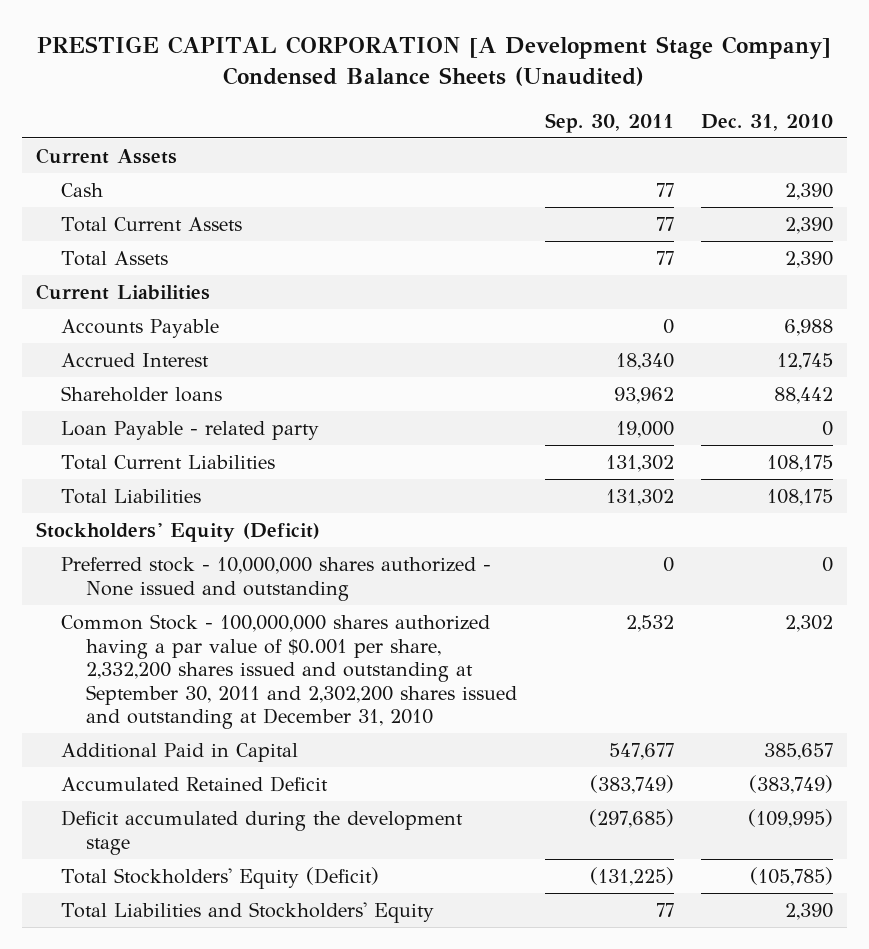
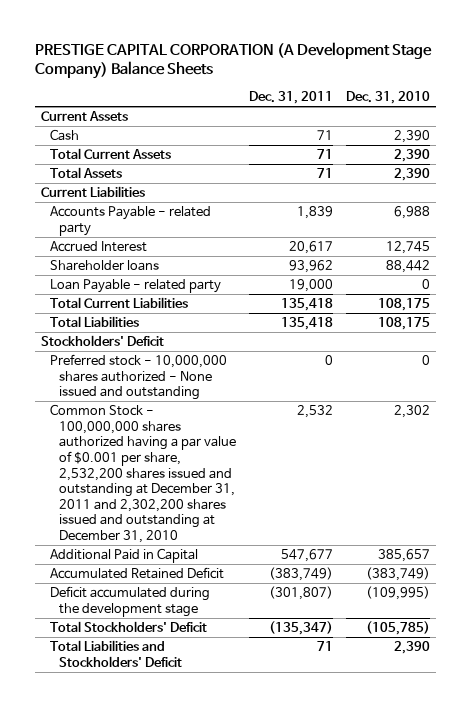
- PRESTIGE CAPITAL CORPORATION [A Development Stage Company] Condensed Balance Sheets (Unaudited)
+ PRESTIGE CAPITAL CORPORATION (A Development Stage Company) Balance Sheets
- | Sep. 30, 2011 | Dec. 31, 2010
+ | Dec. 31, 2011 | Dec. 31, 2010
- Accounts Payable | 0 | 6,988
+ Accounts Payable - related party | 1,839 | 6,988
- Stockholders' Equity (Deficit)
+ Stockholders' Deficit
- Common Stock - 100,000,000 shares authorized having a par value of $0.001 per share, 2,332,200 shares issued and outstanding at September 30, 2011 and 2,302,200 shares issued and outstanding at December 31, 2010 | 2,532 | 2,302
+ Common Stock - 100,000,000 shares authorized having a par value of $0.001 per share, 2,532,200 shares issued and outstanding at December 31, 2011 and 2,302,200 shares issued and outstanding at December 31, 2010 | 2,532 | 2,302
- Total Stockholders' Equity (Deficit) | (131,225) | (105,785)
- Total Liabilities and Stockholders' Equity | 77 | 2,390
+ Total Stockholders' Deficit | (135,347) | (105,785)
+ Total Liabilities and Stockholders' Deficit | 71 | 2,390

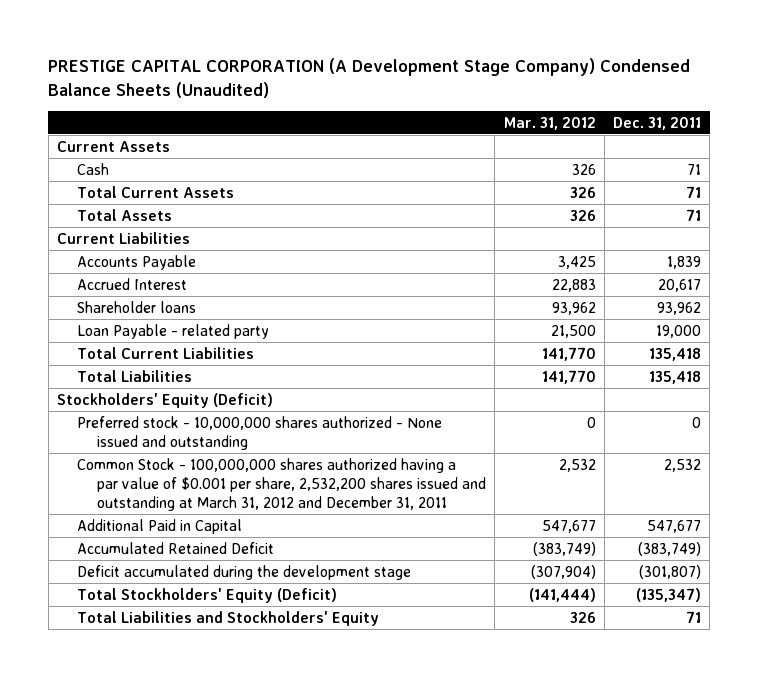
- PRESTIGE CAPITAL CORPORATION (A Development Stage Company) Balance Sheets
+ PRESTIGE CAPITAL CORPORATION (A Development Stage Company) Condensed Balance Sheets (Unaudited)
- | Dec. 31, 2011 | Dec. 31, 2010
+ | Mar. 31, 2012 | Dec. 31, 2011
- Accounts Payable - related party | 1,839 | 6,988
+ Accounts Payable | 3,425 | 1,839
- Stockholders' Deficit
+ Stockholders' Equity (Deficit)
- Common Stock - 100,000,000 shares authorized having a par value of $0.001 per share, 2,532,200 shares issued and outstanding at December 31, 2011 and 2,302,200 shares issued and outstanding at December 31, 2010 | 2,532 | 2,302
+ Common Stock - 100,000,000 shares authorized having a par value of $0.001 per share, 2,532,200 shares issued and outstanding at March 31, 2012 and December 31, 2011 | 2,532 | 2,532
- Total Stockholders' Deficit | (135,347) | (105,785)
- Total Liabilities and Stockholders' Deficit | 71 | 2,390
+ Total Stockholders' Equity (Deficit) | (141,444) | (135,347)
+ Total Liabilities and Stockholders' Equity | 326 | 71

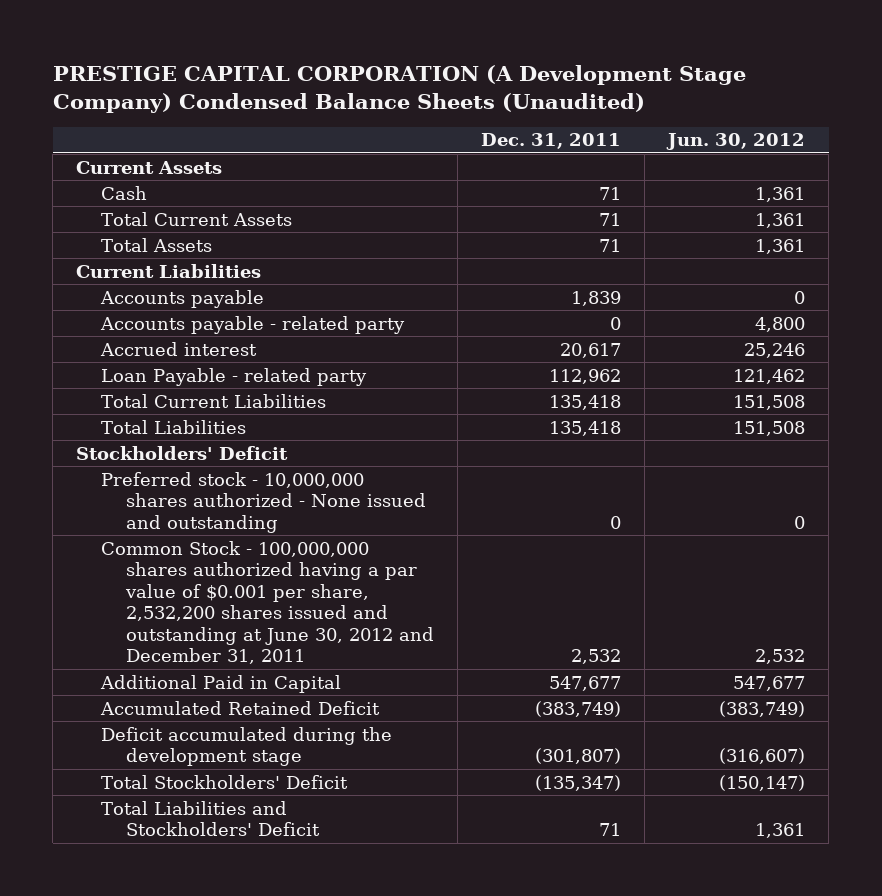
- | Mar. 31, 2012 | Dec. 31, 2011
+ | Dec. 31, 2011 | Jun. 30, 2012
- Accounts Payable | 3,425 | 1,839
- Accrued Interest | 22,883 | 20,617
- Shareholder loans | 93,962 | 93,962
- Loan Payable - related party | 21,500 | 19,000
+ Accounts payable | 1,839 | 0
+ Accounts payable - related party | 0 | 4,800
+ Accrued interest | 20,617 | 25,246
+ Loan Payable - related party | 112,962 | 121,462
- Stockholders' Equity (Deficit)
+ Stockholders' Deficit
- Common Stock - 100,000,000 shares authorized having a par value of $0.001 per share, 2,532,200 shares issued and outstanding at March 31, 2012 and December 31, 2011 | 2,532 | 2,532
+ Common Stock - 100,000,000 shares authorized having a par value of $0.001 per share, 2,532,200 shares issued and outstanding at June 30, 2012 and December 31, 2011 | 2,532 | 2,532
- Total Stockholders' Equity (Deficit) | (141,444) | (135,347)
- Total Liabilities and Stockholders' Equity | 326 | 71
+ Total Stockholders' Deficit | (135,347) | (150,147)
+ Total Liabilities and Stockholders' Deficit | 71 | 1,361

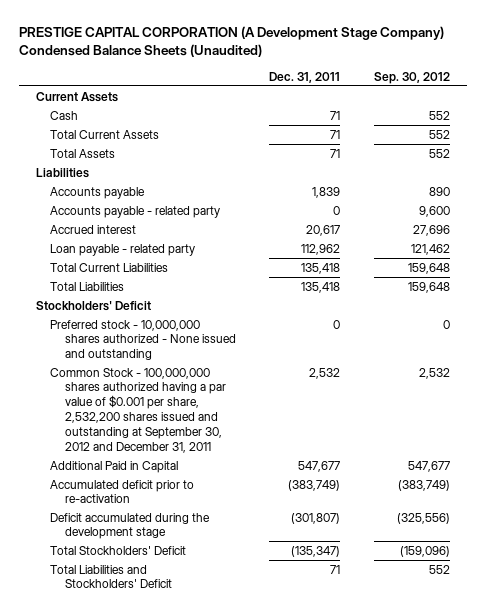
- | Dec. 31, 2011 | Jun. 30, 2012
+ | Dec. 31, 2011 | Sep. 30, 2012
- Current Liabilities
+ Liabilities
- Loan Payable - related party | 112,962 | 121,462
+ Loan payable - related party | 112,962 | 121,462
- Common Stock - 100,000,000 shares authorized having a par value of $0.001 per share, 2,532,200 shares issued and outstanding at June 30, 2012 and December 31, 2011 | 2,532 | 2,532
+ Common Stock - 100,000,000 shares authorized having a par value of $0.001 per share, 2,532,200 shares issued and outstanding at September 30, 2012 and December 31, 2011 | 2,532 | 2,532
- Accumulated Retained Deficit | (383,749) | (383,749)
+ Accumulated deficit prior to re-activation | (383,749) | (383,749)

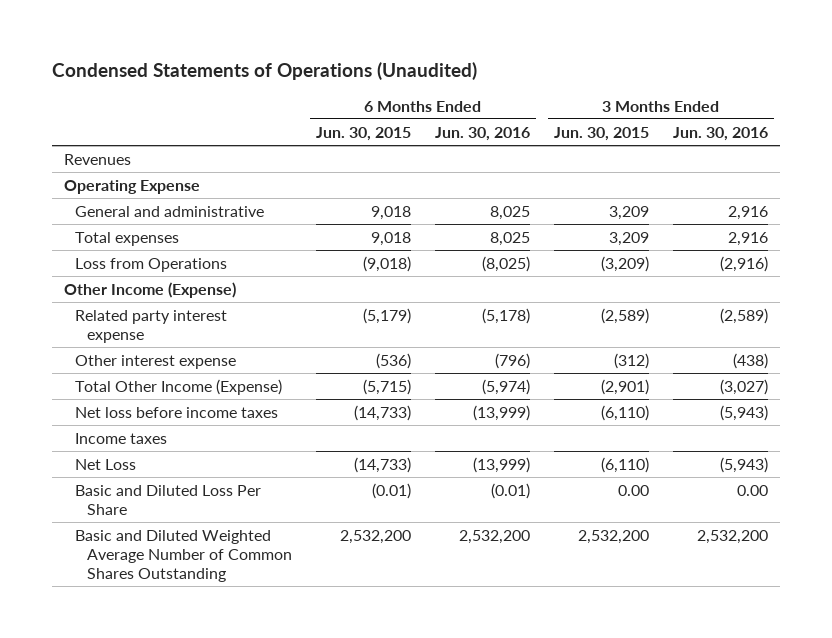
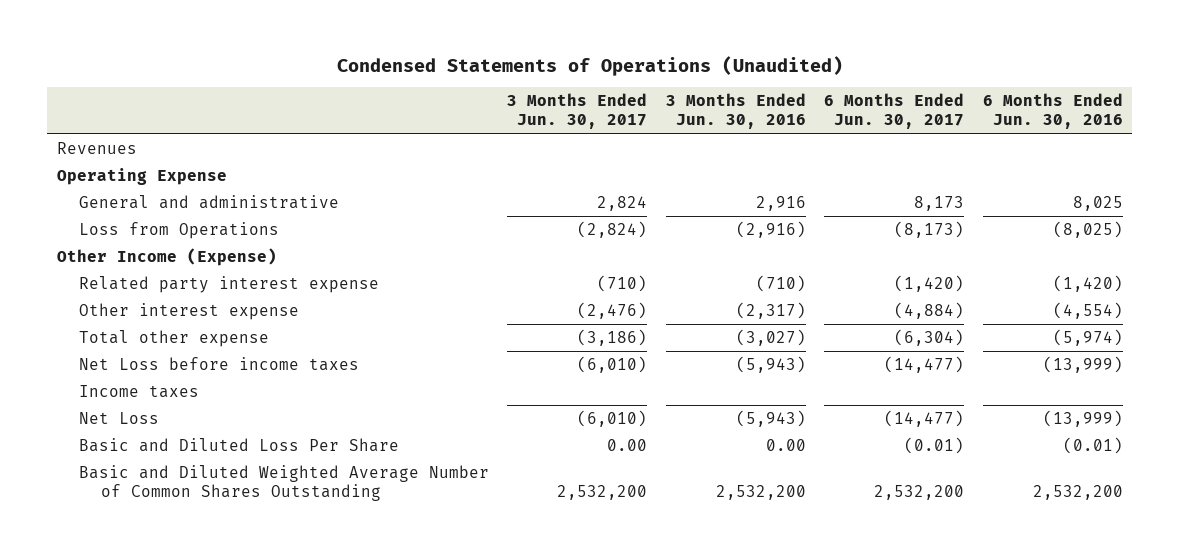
- | 6 Months Ended Jun. 30, 2015 | 6 Months Ended Jun. 30, 2016 | 3 Months Ended Jun. 30, 2015 | 3 Months Ended Jun. 30, 2016
+ | 3 Months Ended Jun. 30, 2017 | 3 Months Ended Jun. 30, 2016 | 6 Months Ended Jun. 30, 2017 | 6 Months Ended Jun. 30, 2016
- Total expenses | 9,018 | 8,025 | 3,209 | 2,916
- Related party interest expense | (5,179) | (5,178) | (2,589) | (2,589)
- Other interest expense | (536) | (796) | (312) | (438)
- Total Other Income (Expense) | (5,715) | (5,974) | (2,901) | (3,027)
- Net loss before income taxes | (14,733) | (13,999) | (6,110) | (5,943)
+ Related party interest expense | (710) | (710) | (1,420) | (1,420)
+ Other interest expense | (2,476) | (2,317) | (4,884) | (4,554)
+ Total other expense | (3,186) | (3,027) | (6,304) | (5,974)
+ Net Loss before income taxes | (6,010) | (5,943) | (14,477) | (13,999)

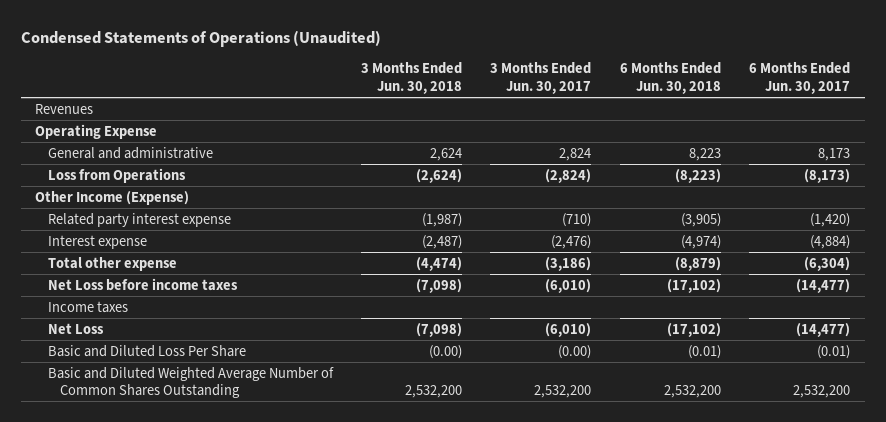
- | 3 Months Ended Jun. 30, 2017 | 3 Months Ended Jun. 30, 2016 | 6 Months Ended Jun. 30, 2017 | 6 Months Ended Jun. 30, 2016
+ | 3 Months Ended Jun. 30, 2018 | 3 Months Ended Jun. 30, 2017 | 6 Months Ended Jun. 30, 2018 | 6 Months Ended Jun. 30, 2017
- Other interest expense | (2,476) | (2,317) | (4,884) | (4,554)
+ Interest expense | (2,487) | (2,476) | (4,974) | (4,884)
- Basic and Diluted Loss Per Share | 0.00 | 0.00 | (0.01) | (0.01)
+ Basic and Diluted Loss Per Share | (0.00) | (0.00) | (0.01) | (0.01)

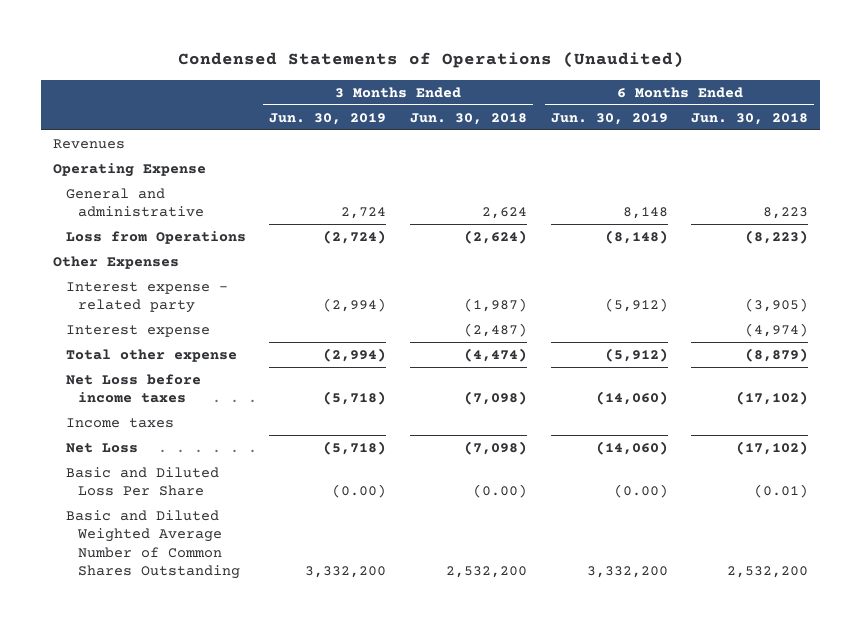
- | 3 Months Ended Jun. 30, 2018 | 3 Months Ended Jun. 30, 2017 | 6 Months Ended Jun. 30, 2018 | 6 Months Ended Jun. 30, 2017
+ | 3 Months Ended Jun. 30, 2019 | 3 Months Ended Jun. 30, 2018 | 6 Months Ended Jun. 30, 2019 | 6 Months Ended Jun. 30, 2018
- Other Income (Expense)
- Related party interest expense | (1,987) | (710) | (3,905) | (1,420)
+ Other Expenses
+ Interest expense - related party | (2,994) | (1,987) | (5,912) | (3,905)

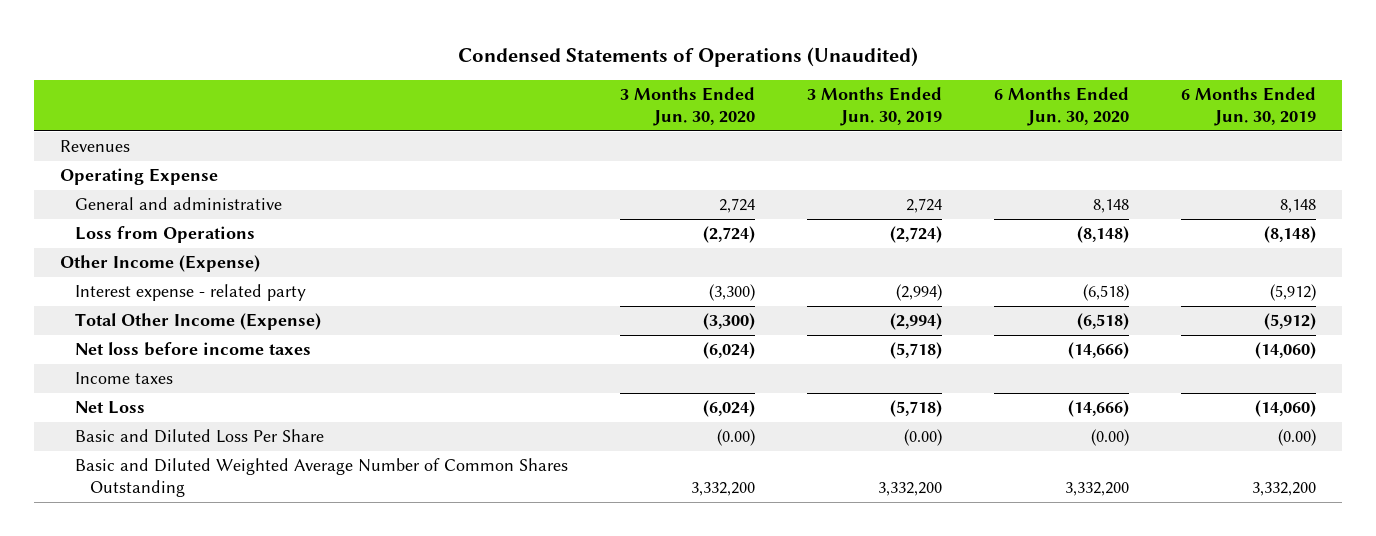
- | 3 Months Ended Jun. 30, 2019 | 3 Months Ended Jun. 30, 2018 | 6 Months Ended Jun. 30, 2019 | 6 Months Ended Jun. 30, 2018
+ | 3 Months Ended Jun. 30, 2020 | 3 Months Ended Jun. 30, 2019 | 6 Months Ended Jun. 30, 2020 | 6 Months Ended Jun. 30, 2019
- Other Expenses
+ Other Income (Expense)
- Interest expense | | (2,487) | | (4,974)
- Total other expense | (2,994) | (4,474) | (5,912) | (8,879)
- Net Loss before income taxes | (5,718) | (7,098) | (14,060) | (17,102)
+ Total Other Income (Expense) | (3,300) | (2,994) | (6,518) | (5,912)
+ Net loss before income taxes | (6,024) | (5,718) | (14,666) | (14,060)

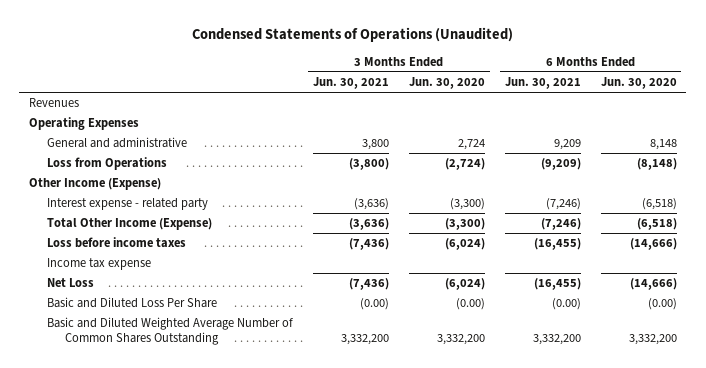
- | 3 Months Ended Jun. 30, 2020 | 3 Months Ended Jun. 30, 2019 | 6 Months Ended Jun. 30, 2020 | 6 Months Ended Jun. 30, 2019
+ | 3 Months Ended Jun. 30, 2021 | 3 Months Ended Jun. 30, 2020 | 6 Months Ended Jun. 30, 2021 | 6 Months Ended Jun. 30, 2020
- Operating Expense
+ Operating Expenses
- Net loss before income taxes | (6,024) | (5,718) | (14,666) | (14,060)
- Income taxes
+ Loss before income taxes | (7,436) | (6,024) | (16,455) | (14,666)
+ Income tax expense

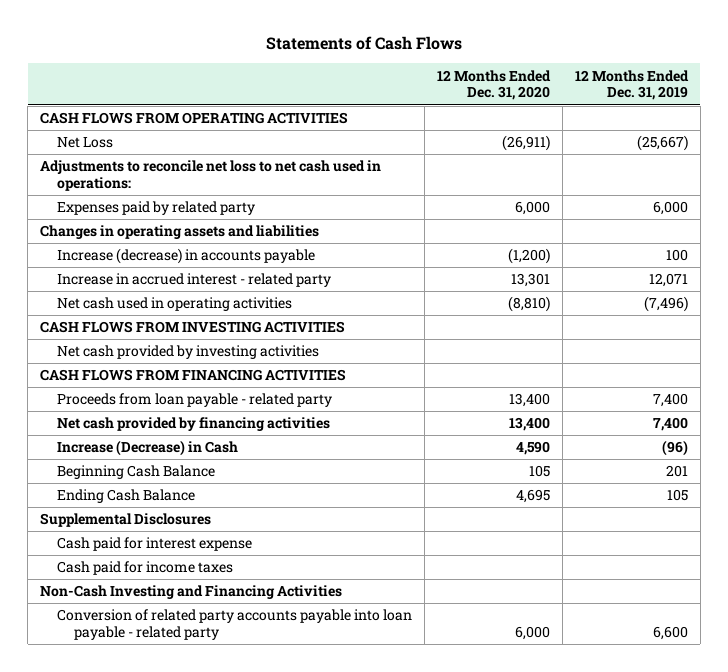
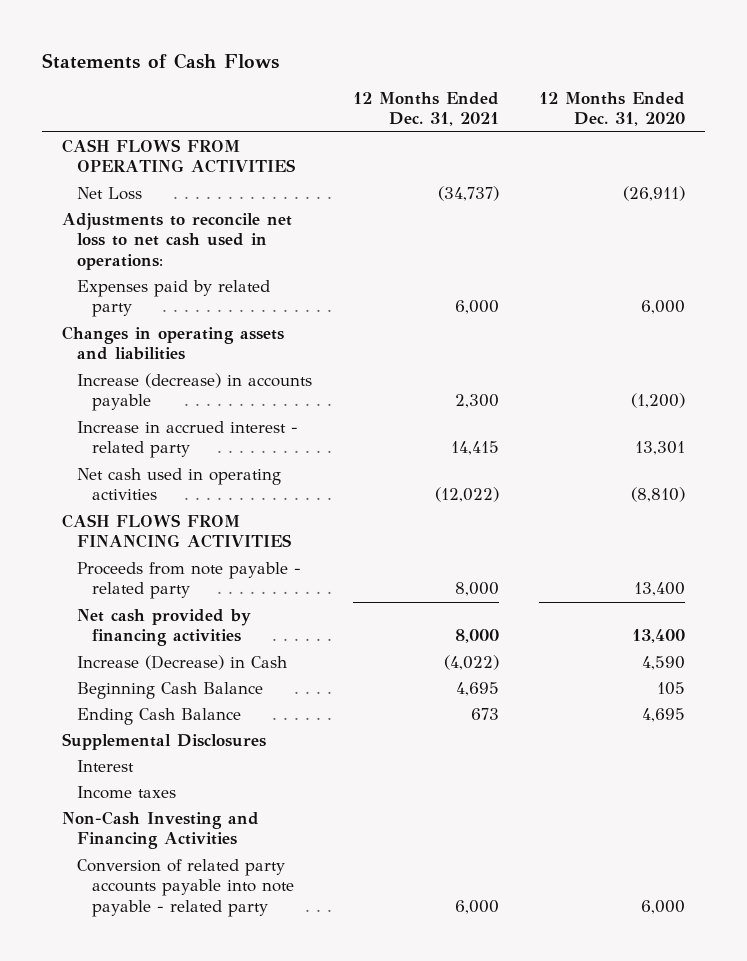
- | 12 Months Ended Dec. 31, 2020 | 12 Months Ended Dec. 31, 2019
+ | 12 Months Ended Dec. 31, 2021 | 12 Months Ended Dec. 31, 2020
- CASH FLOWS FROM INVESTING ACTIVITIES
- Net cash provided by investing activities
- Proceeds from loan payable - related party | 13,400 | 7,400
+ Proceeds from note payable - related party | 8,000 | 13,400
- Cash paid for interest expense
- Cash paid for income taxes
+ Interest
+ Income taxes
- Conversion of related party accounts payable into loan payable - related party | 6,000 | 6,600
+ Conversion of related party accounts payable into note payable - related party | 6,000 | 6,000

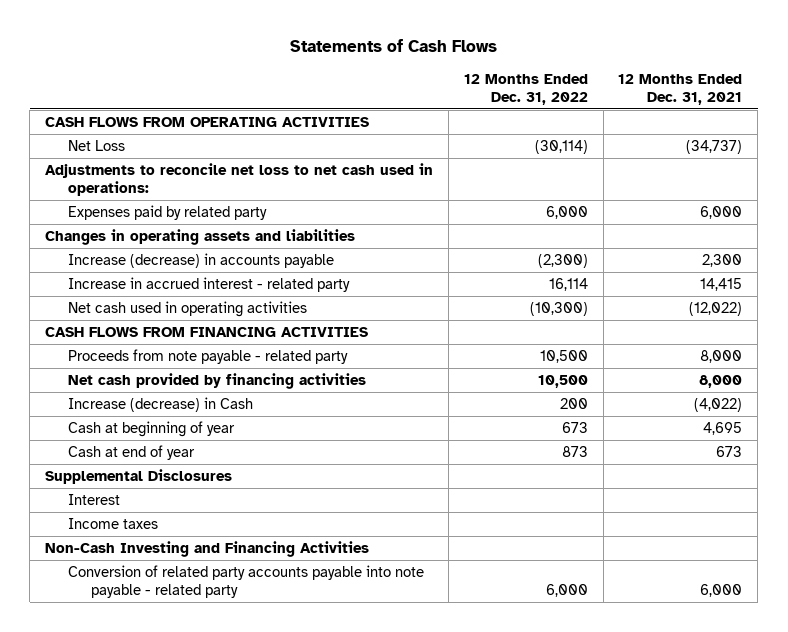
- | 12 Months Ended Dec. 31, 2021 | 12 Months Ended Dec. 31, 2020
+ | 12 Months Ended Dec. 31, 2022 | 12 Months Ended Dec. 31, 2021
- Increase (Decrease) in Cash | (4,022) | 4,590
- Beginning Cash Balance | 4,695 | 105
- Ending Cash Balance | 673 | 4,695
+ Increase (decrease) in Cash | 200 | (4,022)
+ Cash at beginning of year | 673 | 4,695
+ Cash at end of year | 873 | 673

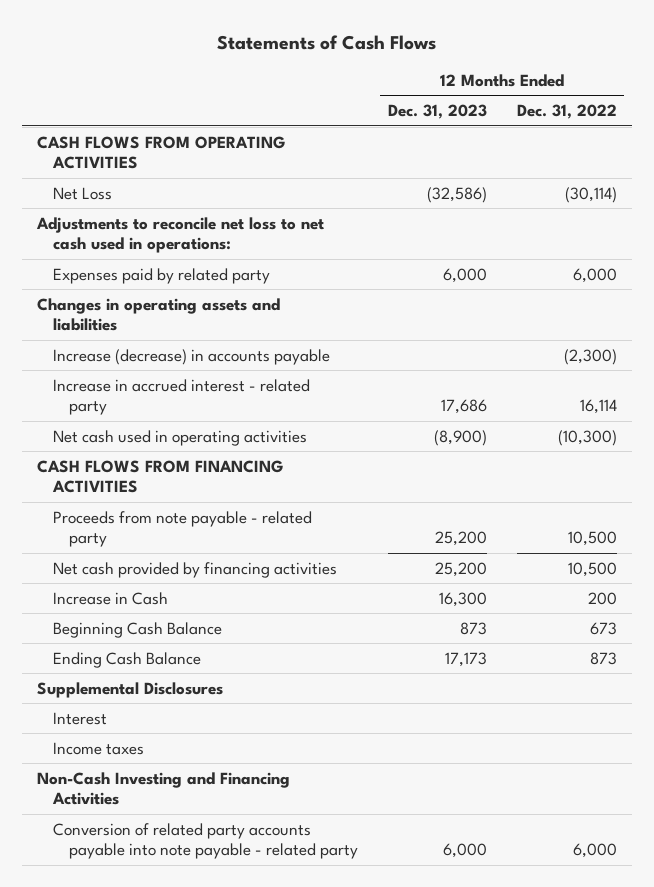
- | 12 Months Ended Dec. 31, 2022 | 12 Months Ended Dec. 31, 2021
+ | 12 Months Ended Dec. 31, 2023 | 12 Months Ended Dec. 31, 2022
- Increase (decrease) in Cash | 200 | (4,022)
- Cash at beginning of year | 673 | 4,695
- Cash at end of year | 873 | 673
+ Increase in Cash | 16,300 | 200
+ Beginning Cash Balance | 873 | 673
+ Ending Cash Balance | 17,173 | 873

